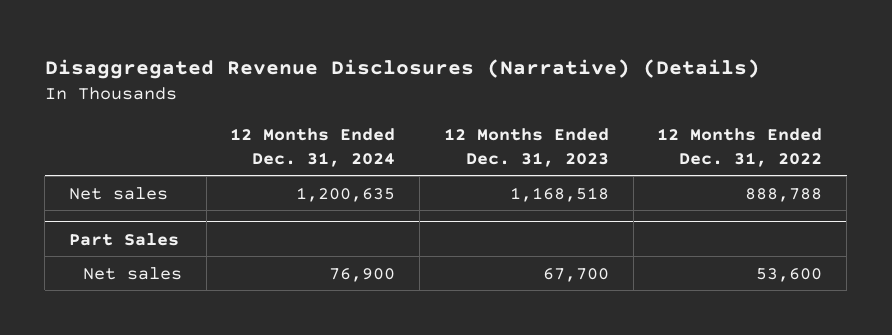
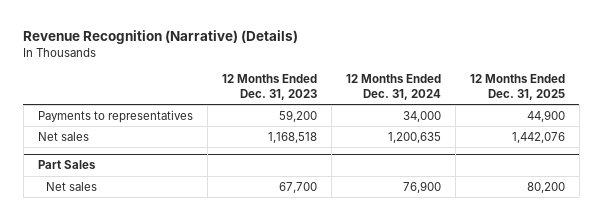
- Disaggregated Revenue Disclosures (Narrative) (Details)
+ Revenue Recognition (Narrative) (Details)
- | 12 Months Ended Dec. 31, 2024 | 12 Months Ended Dec. 31, 2023 | 12 Months Ended Dec. 31, 2022
+ | 12 Months Ended Dec. 31, 2023 | 12 Months Ended Dec. 31, 2024 | 12 Months Ended Dec. 31, 2025
+ Payments to representatives | 59,200 | 34,000 | 44,900

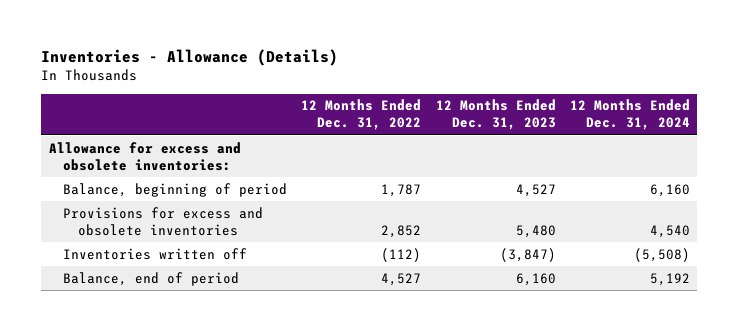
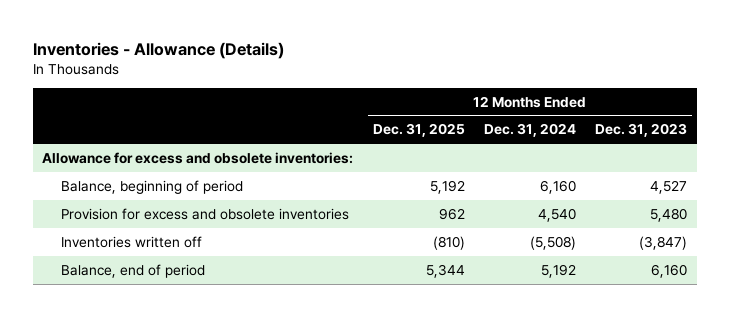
- | 12 Months Ended Dec. 31, 2022 | 12 Months Ended Dec. 31, 2023 | 12 Months Ended Dec. 31, 2024
+ | 12 Months Ended Dec. 31, 2025 | 12 Months Ended Dec. 31, 2024 | 12 Months Ended Dec. 31, 2023
- Provisions for excess and obsolete inventories | 2,852 | 5,480 | 4,540
+ Provision for excess and obsolete inventories | 962 | 4,540 | 5,480

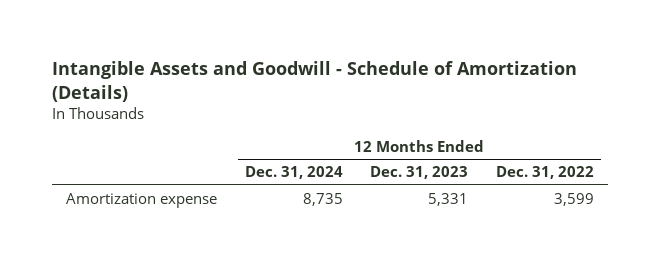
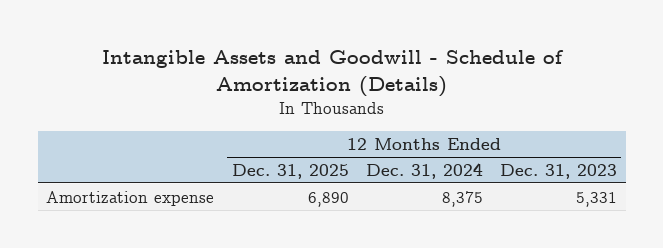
- | 12 Months Ended Dec. 31, 2024 | 12 Months Ended Dec. 31, 2023 | 12 Months Ended Dec. 31, 2022
+ | 12 Months Ended Dec. 31, 2025 | 12 Months Ended Dec. 31, 2024 | 12 Months Ended Dec. 31, 2023
- Amortization expense | 8,735 | 5,331 | 3,599
+ Amortization expense | 6,890 | 8,375 | 5,331

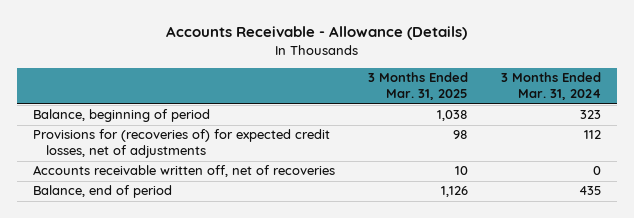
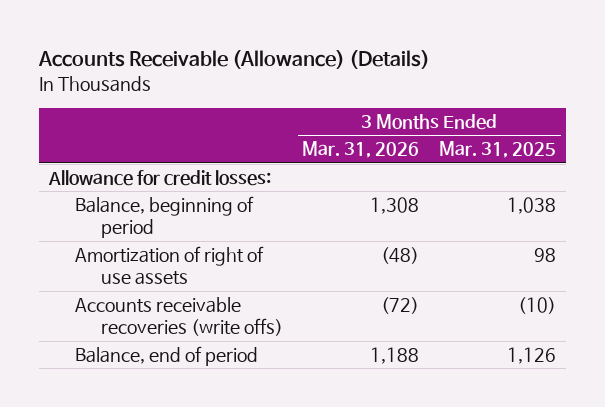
- Accounts Receivable - Allowance (Details)
+ Accounts Receivable (Allowance) (Details)
- | 3 Months Ended Mar. 31, 2025 | 3 Months Ended Mar. 31, 2024
+ | 3 Months Ended Mar. 31, 2026 | 3 Months Ended Mar. 31, 2025
+ Allowance for credit losses:
- Provisions for (recoveries of) for expected credit losses, net of adjustments | 98 | 112
- Accounts receivable written off, net of recoveries | 10 | 0
+ Amortization of right of use assets | (48) | 98
+ Accounts receivable recoveries (write offs) | (72) | (10)

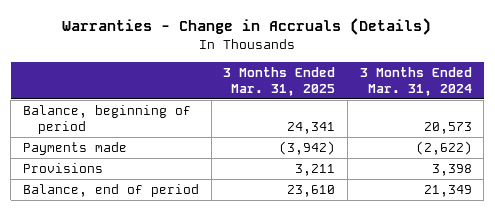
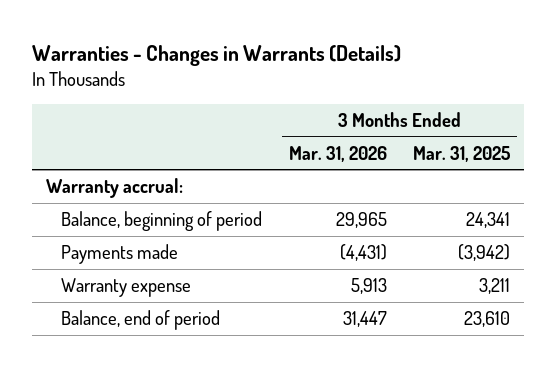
- Warranties - Change in Accruals (Details)
+ Warranties - Changes in Warrants (Details)
- | 3 Months Ended Mar. 31, 2025 | 3 Months Ended Mar. 31, 2024
+ | 3 Months Ended Mar. 31, 2026 | 3 Months Ended Mar. 31, 2025
+ Warranty accrual:
- Provisions | 3,211 | 3,398
+ Warranty expense | 5,913 | 3,211

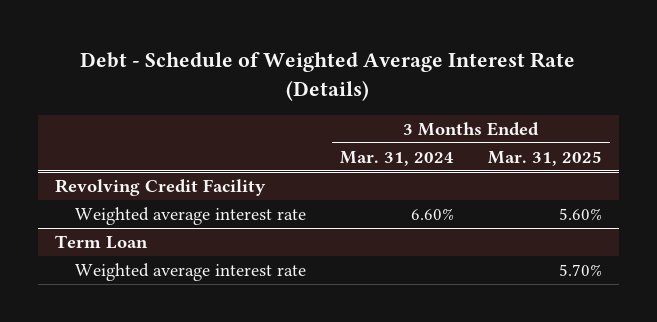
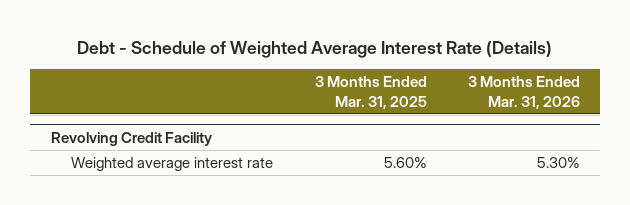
- | 3 Months Ended Mar. 31, 2024 | 3 Months Ended Mar. 31, 2025
+ | 3 Months Ended Mar. 31, 2025 | 3 Months Ended Mar. 31, 2026
- Term Loan
- Weighted average interest rate | | 5.70%

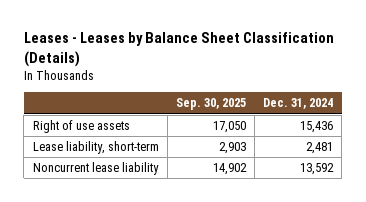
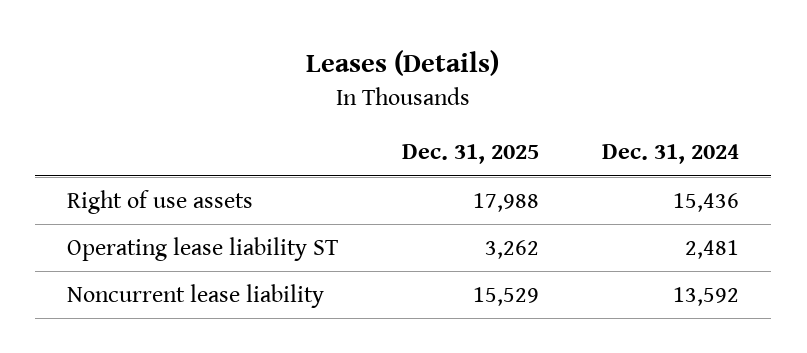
- Leases - Leases by Balance Sheet Classification (Details)
+ Leases (Details)
- | Sep. 30, 2025 | Dec. 31, 2024
+ | Dec. 31, 2025 | Dec. 31, 2024
- Lease liability, short-term | 2,903 | 2,481
+ Operating lease liability ST | 3,262 | 2,481

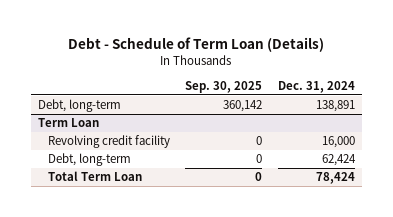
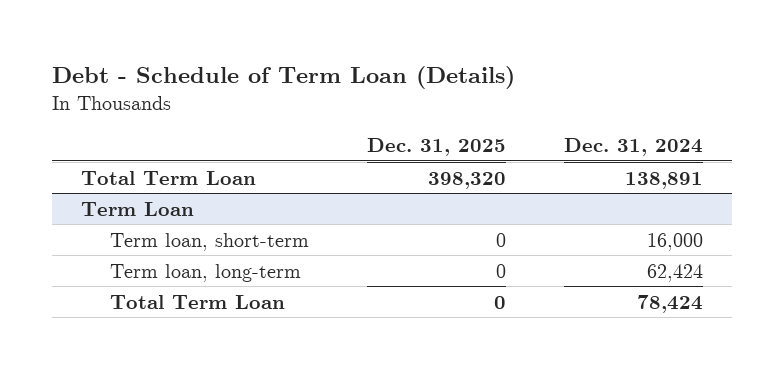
- | Sep. 30, 2025 | Dec. 31, 2024
+ | Dec. 31, 2025 | Dec. 31, 2024
- Debt, long-term | 360,142 | 138,891
+ Total Term Loan | 398,320 | 138,891
@ Term Loan
- Revolving credit facility | 0 | 16,000
- Debt, long-term | 0 | 62,424
+ Term loan, short-term | 0 | 16,000
+ Term loan, long-term | 0 | 62,424

